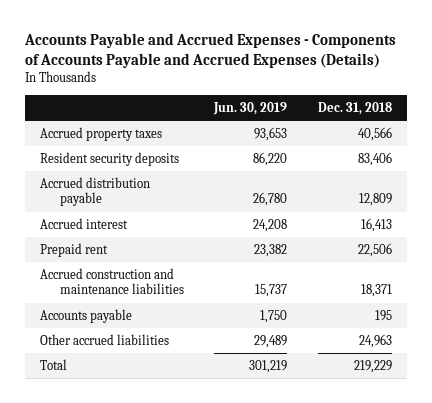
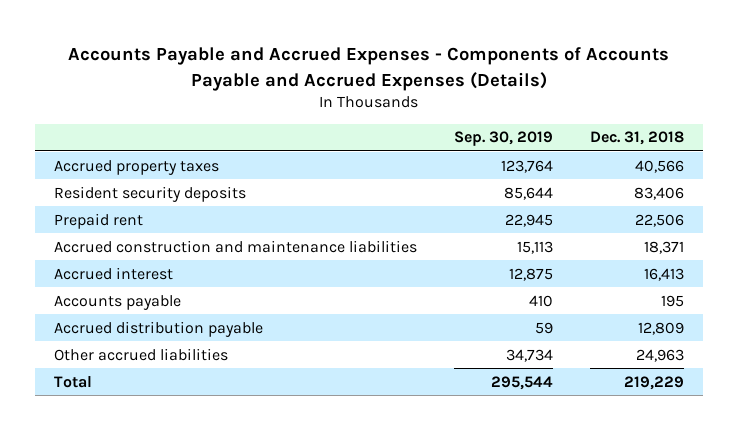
- | Jun. 30, 2019 | Dec. 31, 2018
+ | Sep. 30, 2019 | Dec. 31, 2018
moved down: Accrued interest | 12,875 | 16,413
moved down: Accrued distribution payable | 59 | 12,809

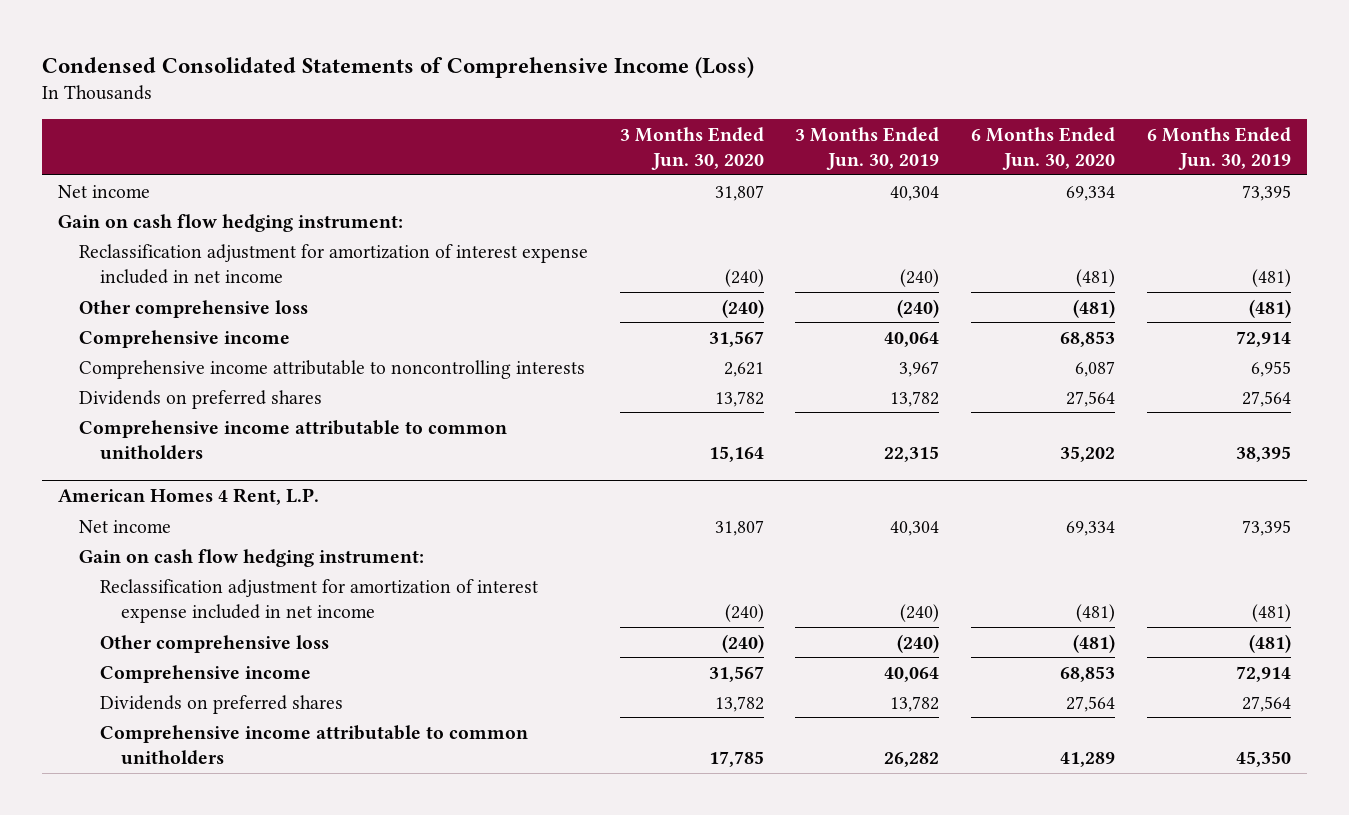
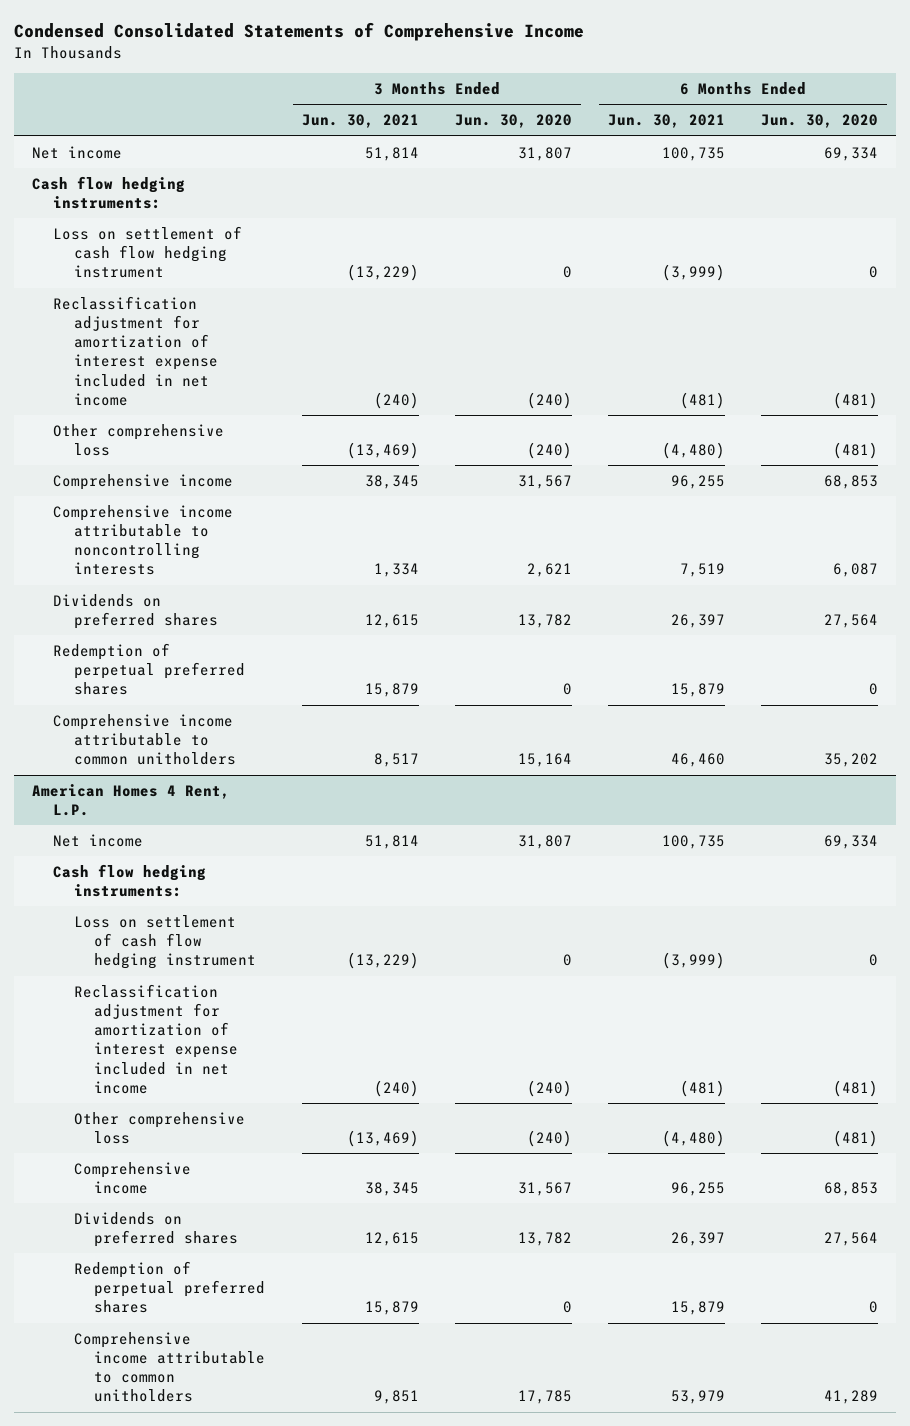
- Condensed Consolidated Statements of Comprehensive Income (Loss)
+ Condensed Consolidated Statements of Comprehensive Income
- | 3 Months Ended Jun. 30, 2020 | 3 Months Ended Jun. 30, 2019 | 6 Months Ended Jun. 30, 2020 | 6 Months Ended Jun. 30, 2019
+ | 3 Months Ended Jun. 30, 2021 | 3 Months Ended Jun. 30, 2020 | 6 Months Ended Jun. 30, 2021 | 6 Months Ended Jun. 30, 2020
- Gain on cash flow hedging instrument:
+ Cash flow hedging instruments:
+ Loss on settlement of cash flow hedging instrument | (13,229) | 0 | (3,999) | 0
+ Redemption of perpetual preferred shares | 15,879 | 0 | 15,879 | 0
@ American Homes 4 Rent, L.P.
- Gain on cash flow hedging instrument:
+ Cash flow hedging instruments:
+ Loss on settlement of cash flow hedging instrument | (13,229) | 0 | (3,999) | 0
+ Redemption of perpetual preferred shares | 15,879 | 0 | 15,879 | 0

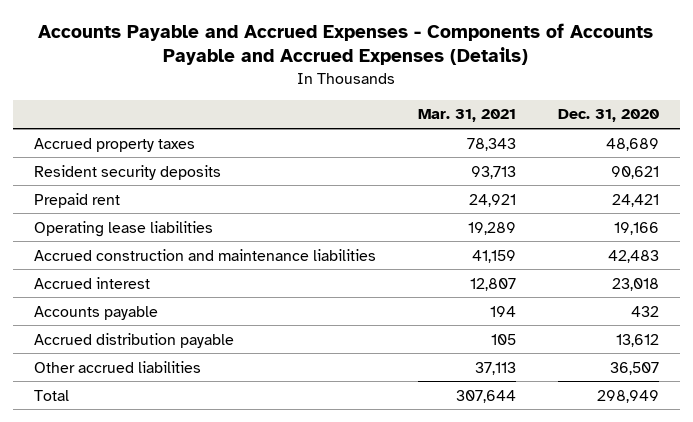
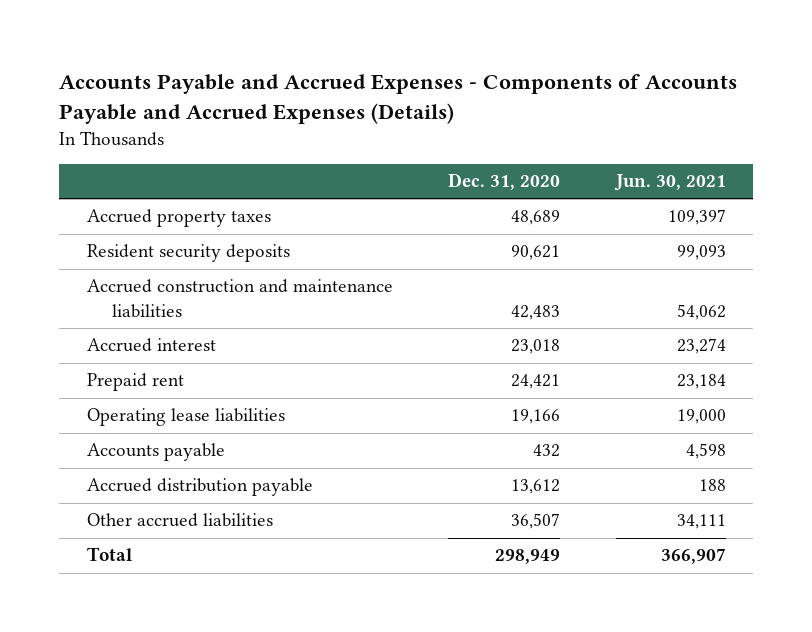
- | Mar. 31, 2021 | Dec. 31, 2020
+ | Dec. 31, 2020 | Jun. 30, 2021
moved down: Prepaid rent | 24,421 | 23,184
moved down: Operating lease liabilities | 19,166 | 19,000

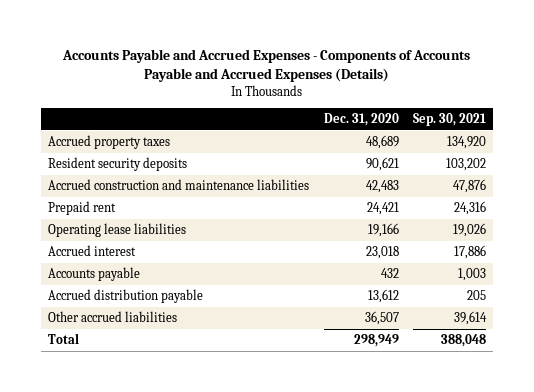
- | Dec. 31, 2020 | Jun. 30, 2021
+ | Dec. 31, 2020 | Sep. 30, 2021
moved down: Accrued interest | 23,018 | 17,886

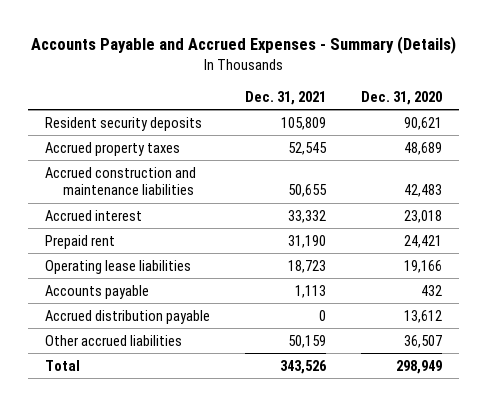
- Accounts Payable and Accrued Expenses - Components of Accounts Payable and Accrued Expenses (Details)
+ Accounts Payable and Accrued Expenses - Summary (Details)
- | Dec. 31, 2020 | Sep. 30, 2021
+ | Dec. 31, 2021 | Dec. 31, 2020
moved down: Accrued property taxes | 52,545 | 48,689
moved up: Accrued interest | 33,332 | 23,018

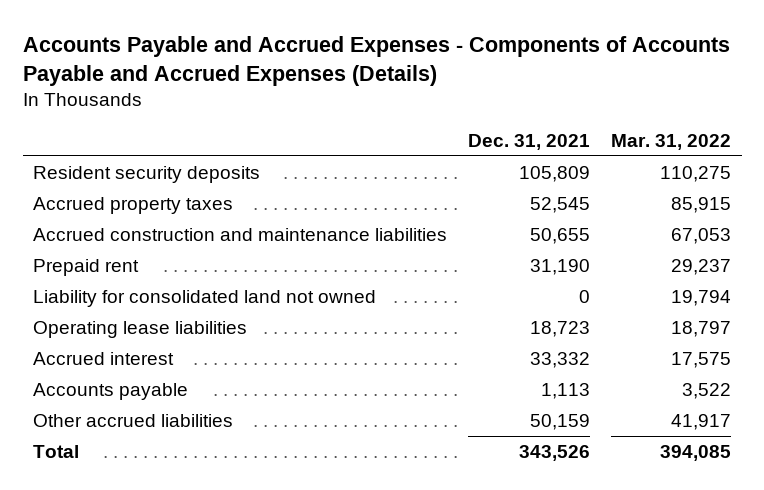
- Accounts Payable and Accrued Expenses - Summary (Details)
+ Accounts Payable and Accrued Expenses - Components of Accounts Payable and Accrued Expenses (Details)
- | Dec. 31, 2021 | Dec. 31, 2020
+ | Dec. 31, 2021 | Mar. 31, 2022
+ Liability for consolidated land not owned | 0 | 19,794
moved down: Accrued interest | 33,332 | 17,575
- Accrued distribution payable | 0 | 13,612

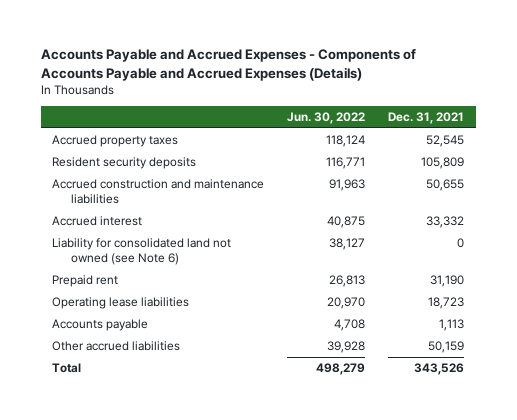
- | Dec. 31, 2021 | Mar. 31, 2022
+ | Jun. 30, 2022 | Dec. 31, 2021
moved down: Resident security deposits | 116,771 | 105,809
moved up: Accrued interest | 40,875 | 33,332
+ Liability for consolidated land not owned (see Note 6) | 38,127 | 0
- Liability for consolidated land not owned | 0 | 19,794

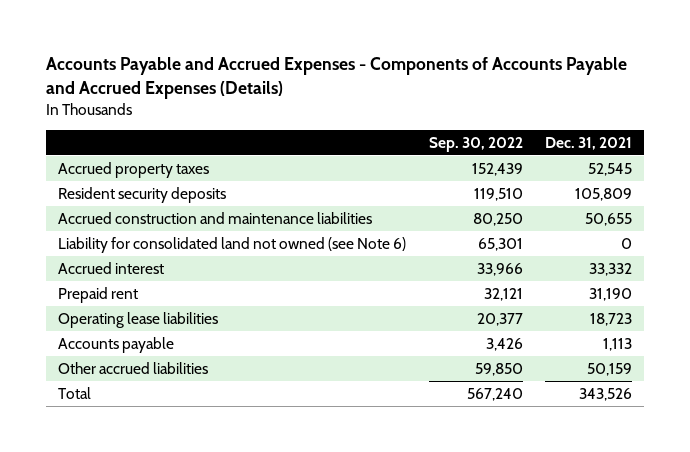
- | Jun. 30, 2022 | Dec. 31, 2021
+ | Sep. 30, 2022 | Dec. 31, 2021
moved down: Accrued interest | 33,966 | 33,332

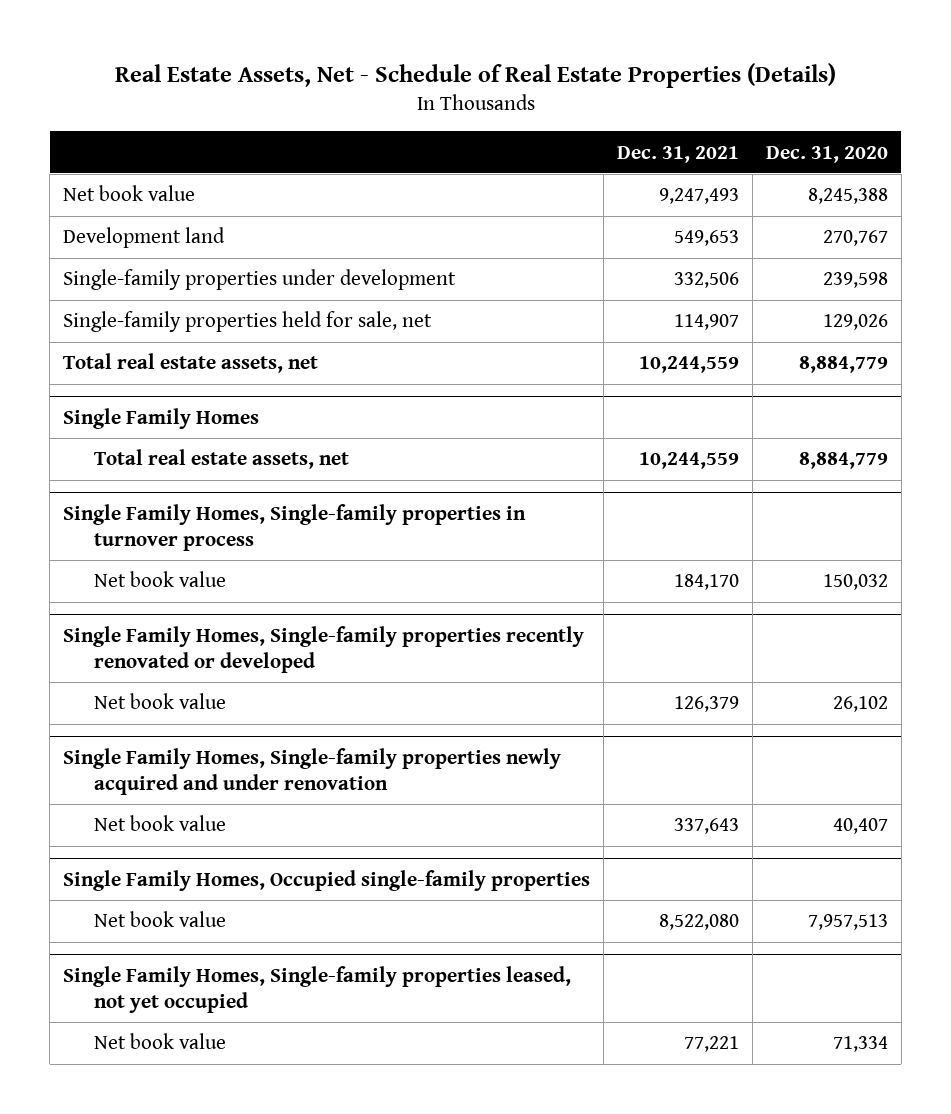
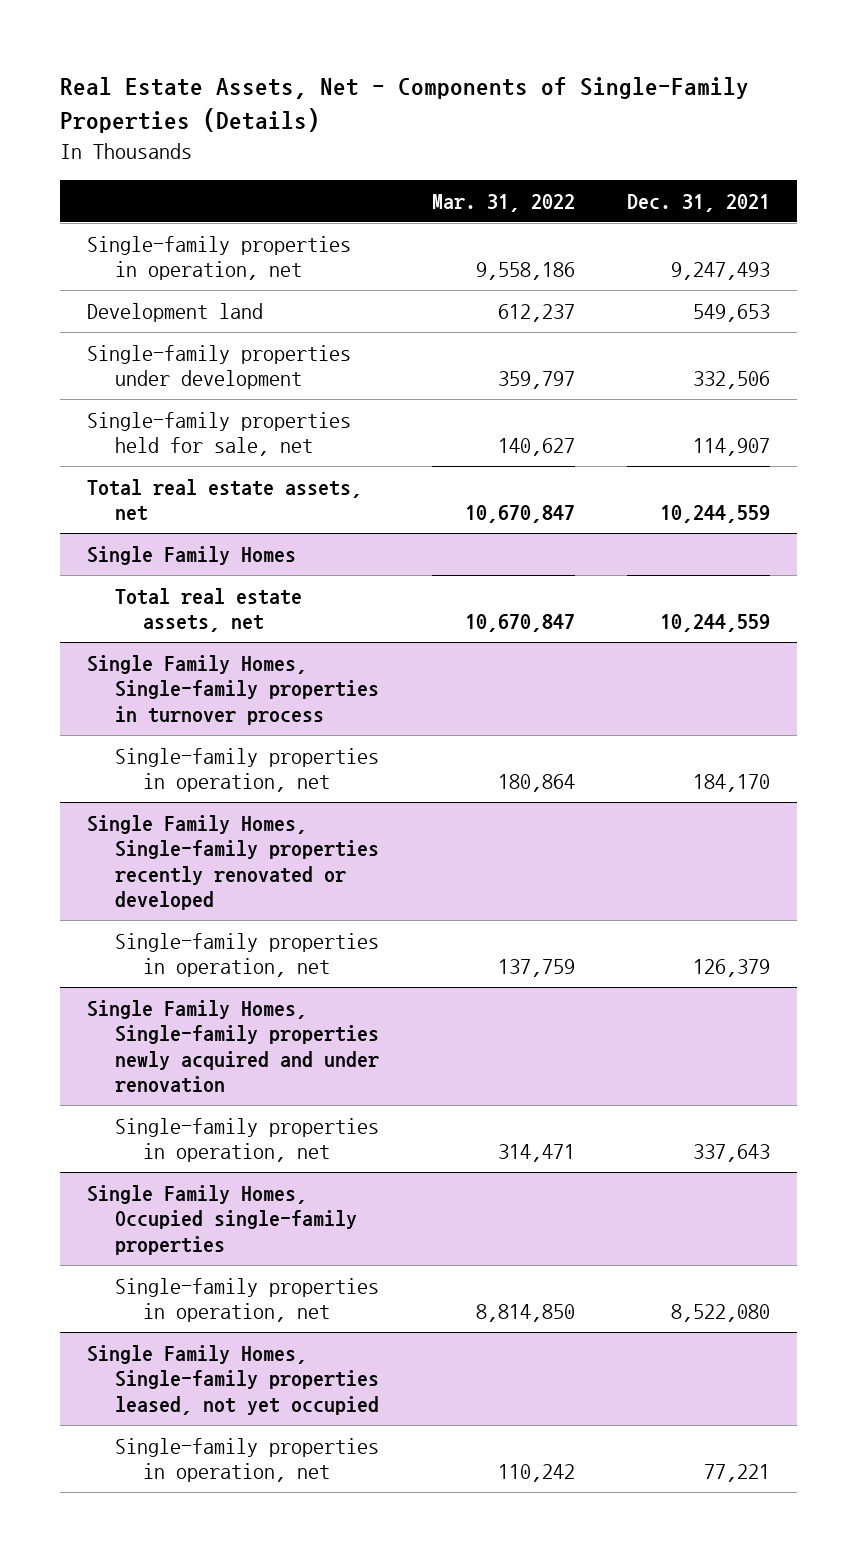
- Real Estate Assets, Net - Schedule of Real Estate Properties (Details)
+ Real Estate Assets, Net - Components of Single-Family Properties (Details)
- | Dec. 31, 2021 | Dec. 31, 2020
+ | Mar. 31, 2022 | Dec. 31, 2021
- Net book value | 9,247,493 | 8,245,388
+ Single-family properties in operation, net | 9,558,186 | 9,247,493
@ Single Family Homes, Single-family properties in turnover process
- Net book value | 184,170 | 150,032
+ Single-family properties in operation, net | 180,864 | 184,170
@ Single Family Homes, Single-family properties recently renovated or developed
- Net book value | 126,379 | 26,102
+ Single-family properties in operation, net | 137,759 | 126,379
@ Single Family Homes, Single-family properties newly acquired and under renovation
- Net book value | 337,643 | 40,407
+ Single-family properties in operation, net | 314,471 | 337,643
@ Single Family Homes, Occupied single-family properties
- Net book value | 8,522,080 | 7,957,513
+ Single-family properties in operation, net | 8,814,850 | 8,522,080
@ Single Family Homes, Single-family properties leased, not yet occupied
- Net book value | 77,221 | 71,334
+ Single-family properties in operation, net | 110,242 | 77,221

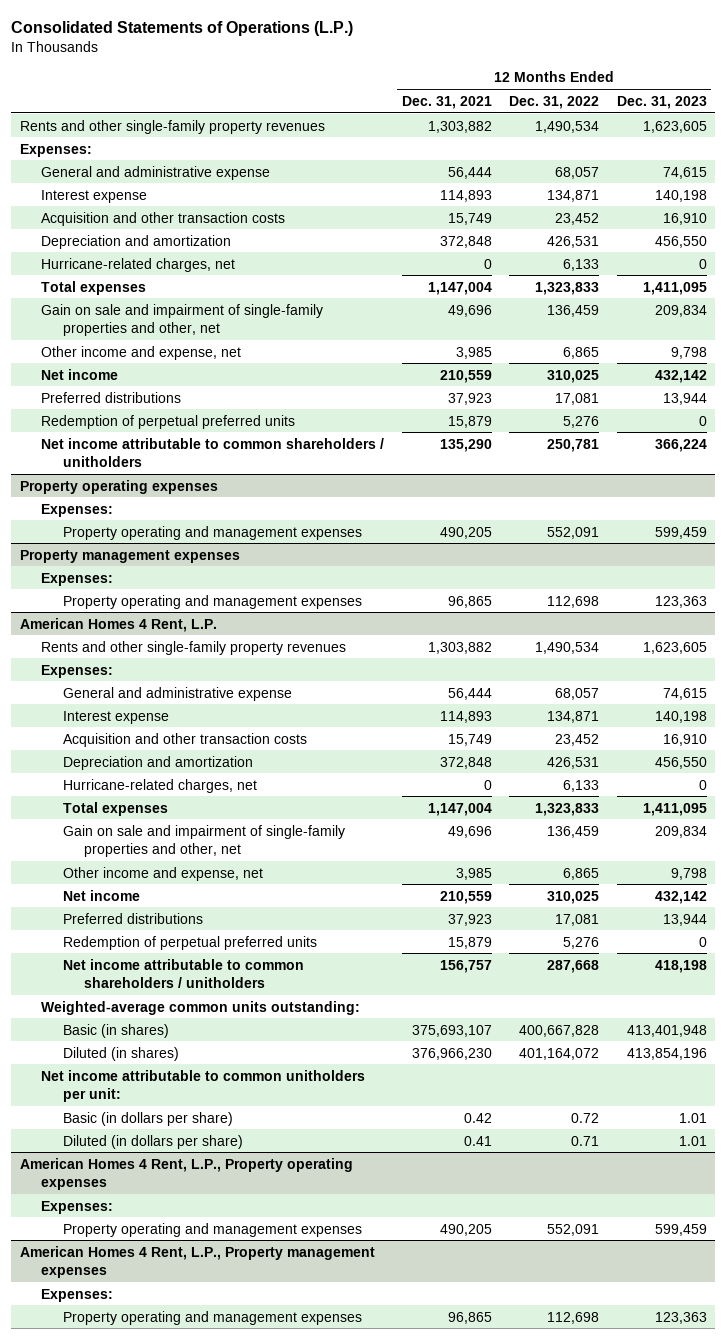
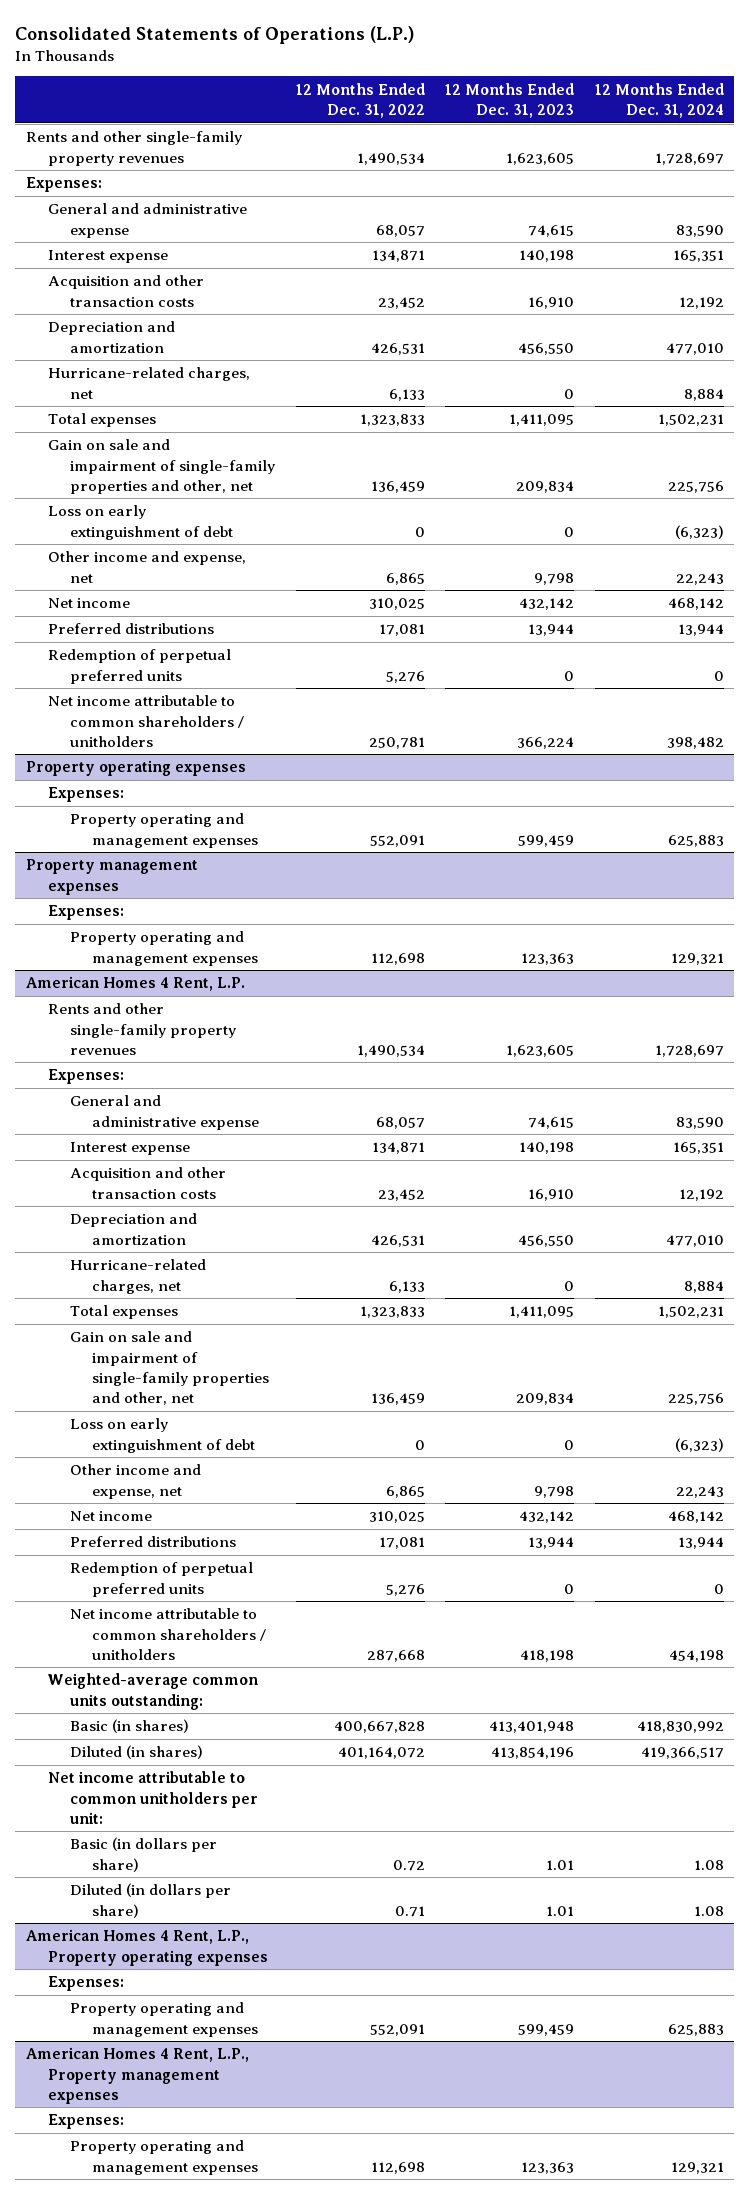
- | 12 Months Ended Dec. 31, 2021 | 12 Months Ended Dec. 31, 2022 | 12 Months Ended Dec. 31, 2023
+ | 12 Months Ended Dec. 31, 2022 | 12 Months Ended Dec. 31, 2023 | 12 Months Ended Dec. 31, 2024
+ Loss on early extinguishment of debt | 0 | 0 | (6,323)
@ American Homes 4 Rent, L.P.
+ Loss on early extinguishment of debt | 0 | 0 | (6,323)

